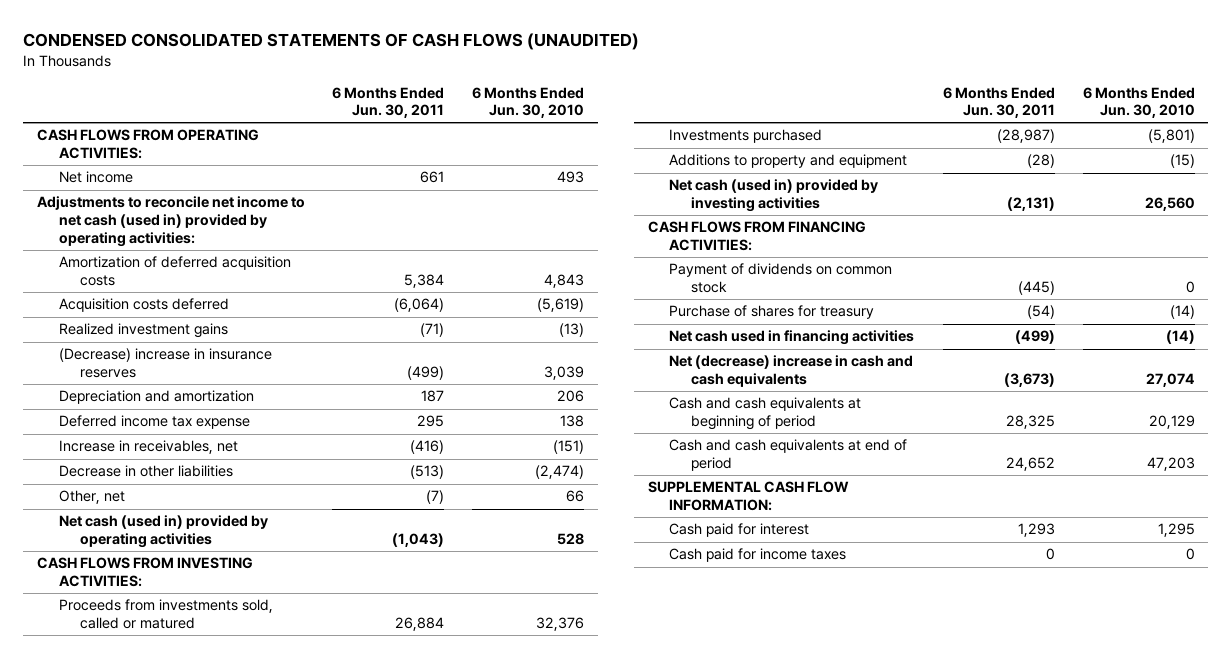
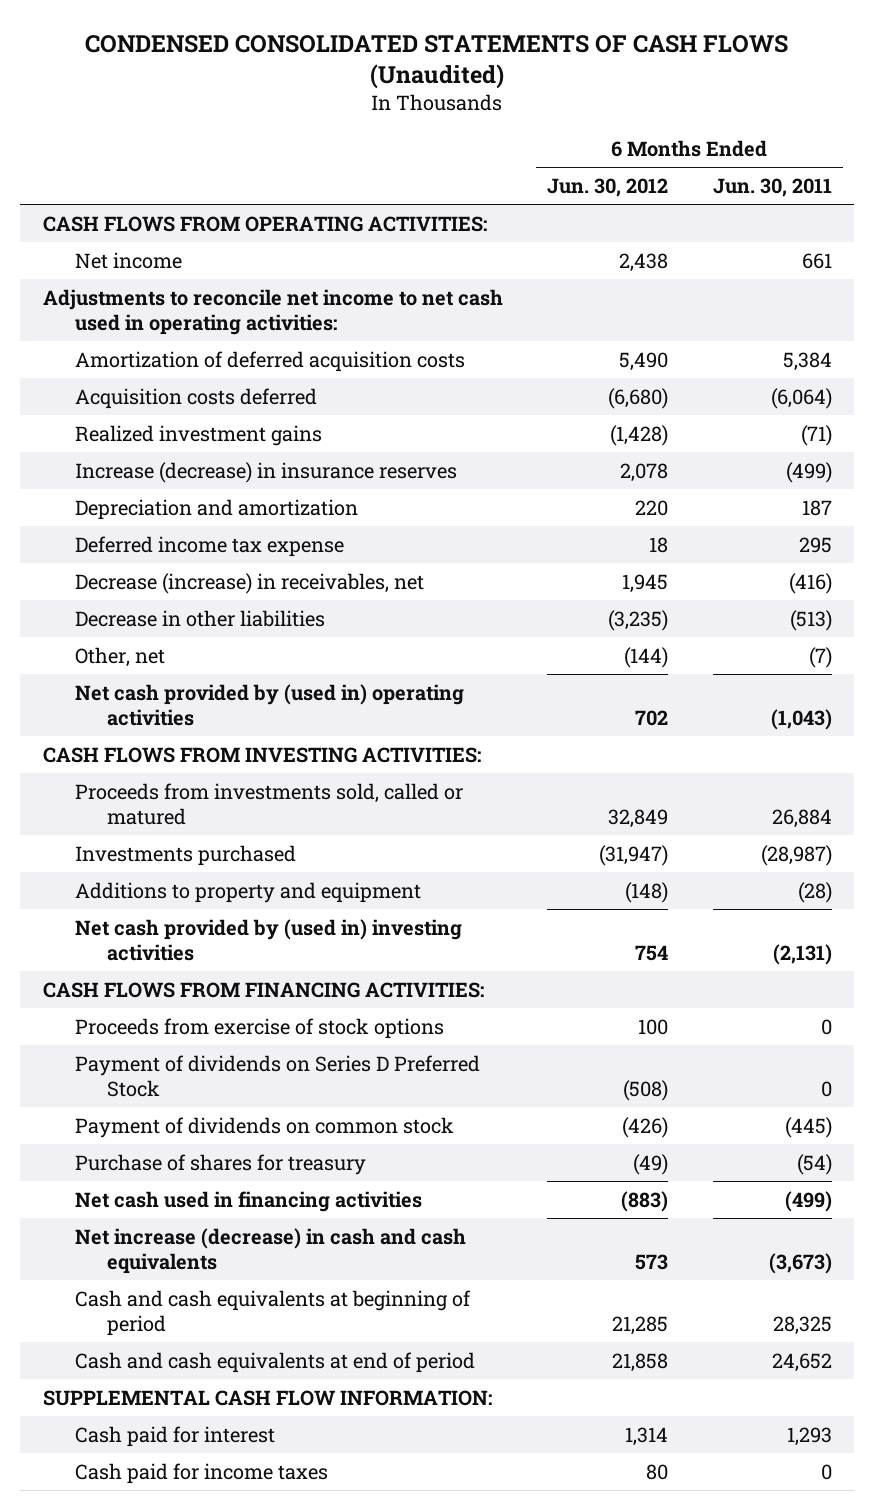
- CONDENSED CONSOLIDATED STATEMENTS OF CASH FLOWS (UNAUDITED)
+ CONDENSED CONSOLIDATED STATEMENTS OF CASH FLOWS (Unaudited)
- | 6 Months Ended Jun. 30, 2011 | 6 Months Ended Jun. 30, 2010
+ | 6 Months Ended Jun. 30, 2012 | 6 Months Ended Jun. 30, 2011
- Adjustments to reconcile net income to net cash (used in) provided by operating activities:
+ Adjustments to reconcile net income to net cash used in operating activities:
- (Decrease) increase in insurance reserves | (499) | 3,039
+ Increase (decrease) in insurance reserves | 2,078 | (499)
- Increase in receivables, net | (416) | (151)
+ Decrease (increase) in receivables, net | 1,945 | (416)
- Net cash (used in) provided by operating activities | (1,043) | 528
+ Net cash provided by (used in) operating activities | 702 | (1,043)
- Net cash (used in) provided by investing activities | (2,131) | 26,560
+ Net cash provided by (used in) investing activities | 754 | (2,131)
+ Proceeds from exercise of stock options | 100 | 0
+ Payment of dividends on Series D Preferred Stock | (508) | 0
- Net (decrease) increase in cash and cash equivalents | (3,673) | 27,074
+ Net increase (decrease) in cash and cash equivalents | 573 | (3,673)

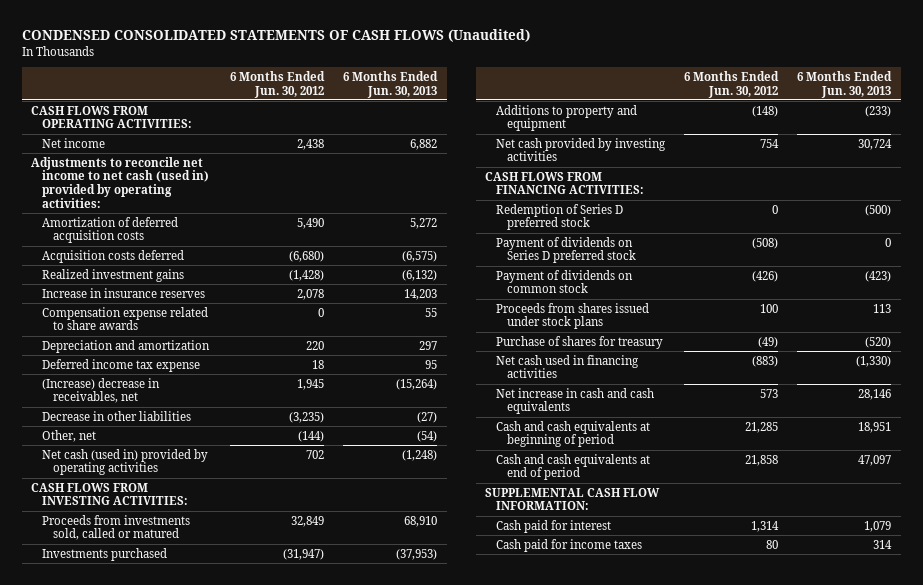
- | 6 Months Ended Jun. 30, 2012 | 6 Months Ended Jun. 30, 2011
+ | 6 Months Ended Jun. 30, 2012 | 6 Months Ended Jun. 30, 2013
- Adjustments to reconcile net income to net cash used in operating activities:
+ Adjustments to reconcile net income to net cash (used in) provided by operating activities:
- Increase (decrease) in insurance reserves | 2,078 | (499)
+ Increase in insurance reserves | 2,078 | 14,203
+ Compensation expense related to share awards | 0 | 55
- Decrease (increase) in receivables, net | 1,945 | (416)
+ (Increase) decrease in receivables, net | 1,945 | (15,264)
- Net cash provided by (used in) operating activities | 702 | (1,043)
+ Net cash (used in) provided by operating activities | 702 | (1,248)
- Net cash provided by (used in) investing activities | 754 | (2,131)
+ Net cash provided by investing activities | 754 | 30,724
- Proceeds from exercise of stock options | 100 | 0
- Payment of dividends on Series D Preferred Stock | (508) | 0
+ Redemption of Series D preferred stock | 0 | (500)
+ Payment of dividends on Series D preferred stock | (508) | 0
+ Proceeds from shares issued under stock plans | 100 | 113
- Net increase (decrease) in cash and cash equivalents | 573 | (3,673)
+ Net increase in cash and cash equivalents | 573 | 28,146

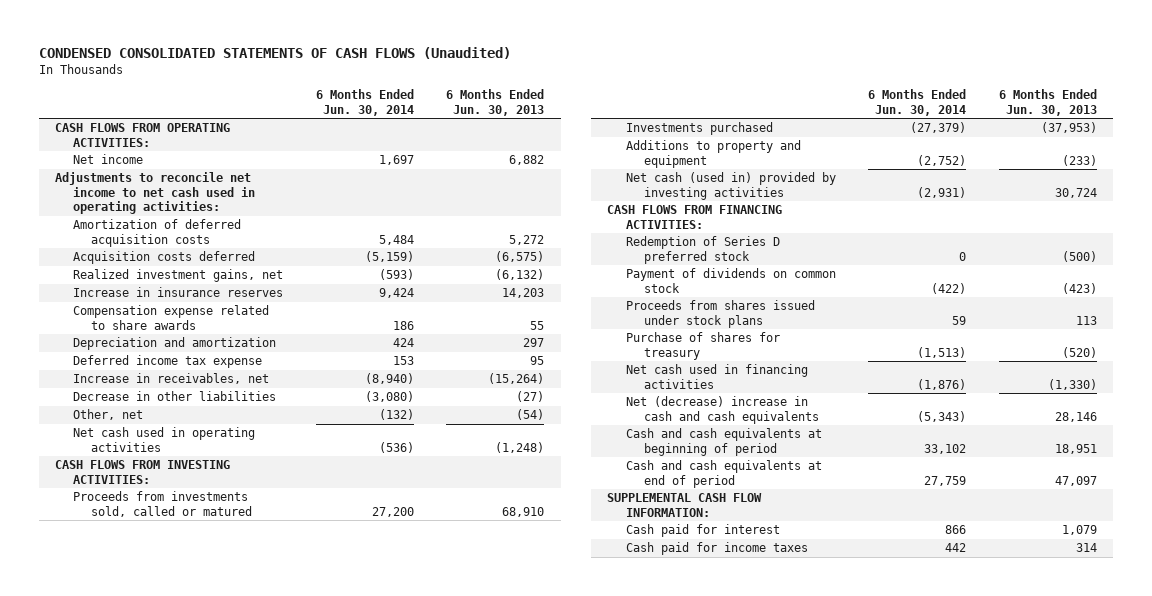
- | 6 Months Ended Jun. 30, 2012 | 6 Months Ended Jun. 30, 2013
+ | 6 Months Ended Jun. 30, 2014 | 6 Months Ended Jun. 30, 2013
- Adjustments to reconcile net income to net cash (used in) provided by operating activities:
+ Adjustments to reconcile net income to net cash used in operating activities:
- Realized investment gains | (1,428) | (6,132)
+ Realized investment gains, net | (593) | (6,132)
- (Increase) decrease in receivables, net | 1,945 | (15,264)
+ Increase in receivables, net | (8,940) | (15,264)
- Net cash (used in) provided by operating activities | 702 | (1,248)
+ Net cash used in operating activities | (536) | (1,248)
- Net cash provided by investing activities | 754 | 30,724
+ Net cash (used in) provided by investing activities | (2,931) | 30,724
- Payment of dividends on Series D preferred stock | (508) | 0
- Net increase in cash and cash equivalents | 573 | 28,146
+ Net (decrease) increase in cash and cash equivalents | (5,343) | 28,146

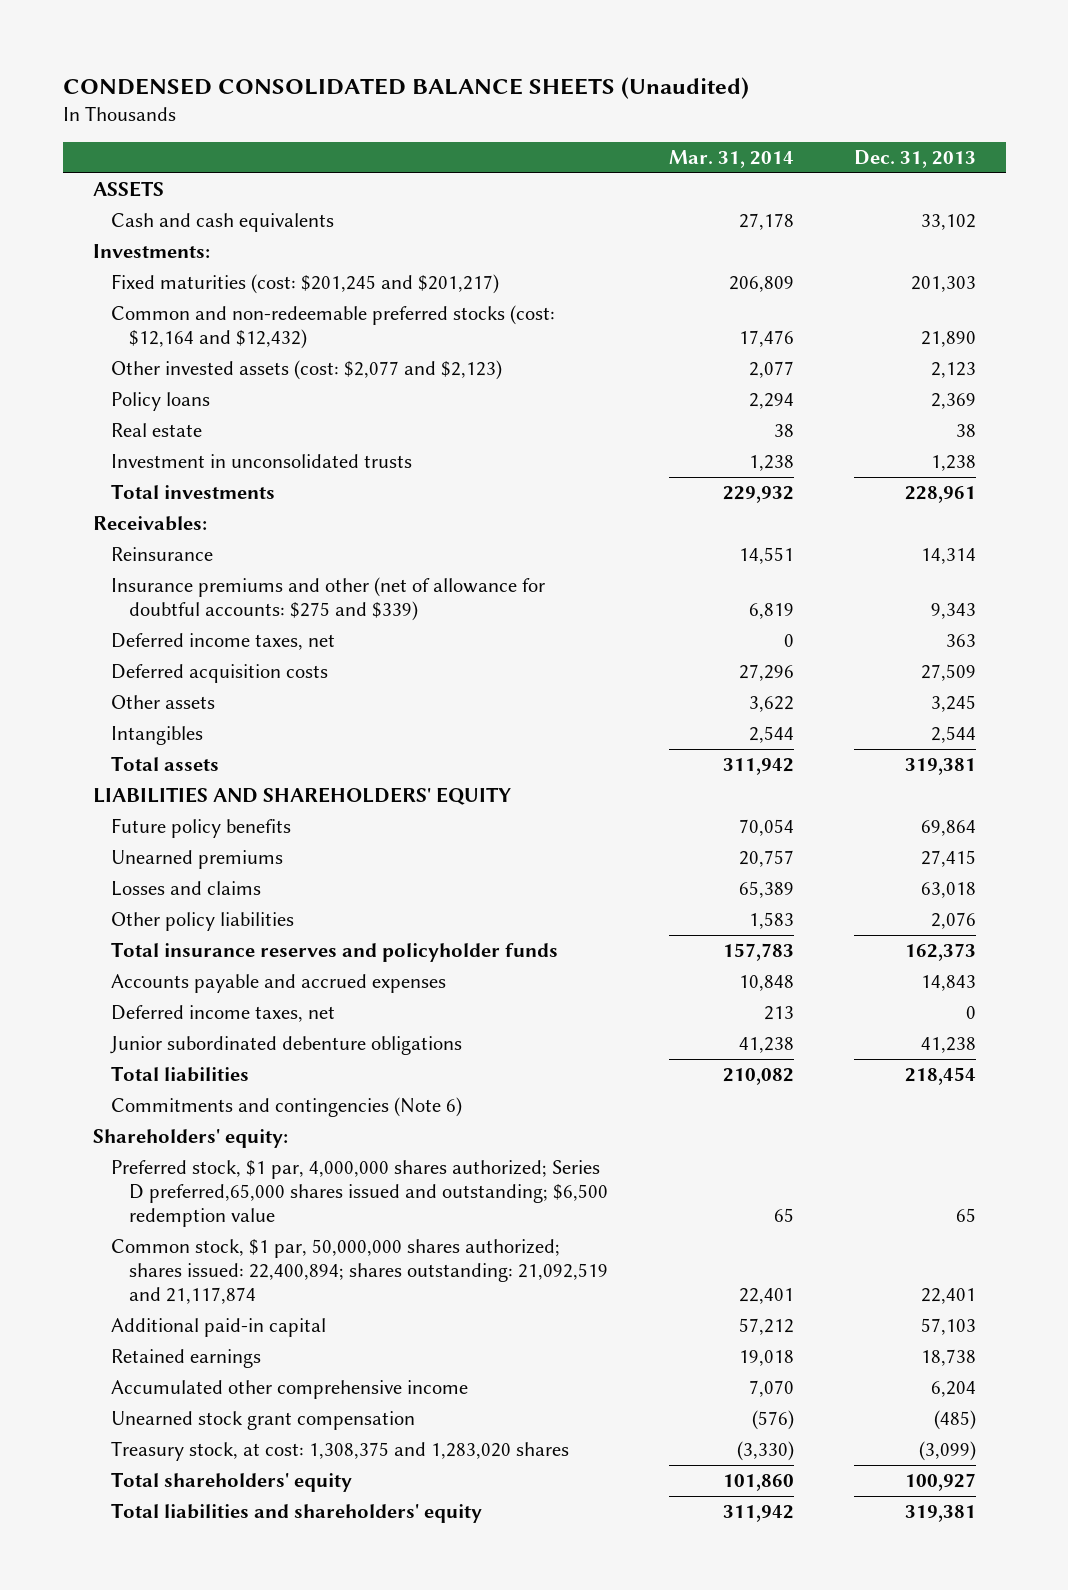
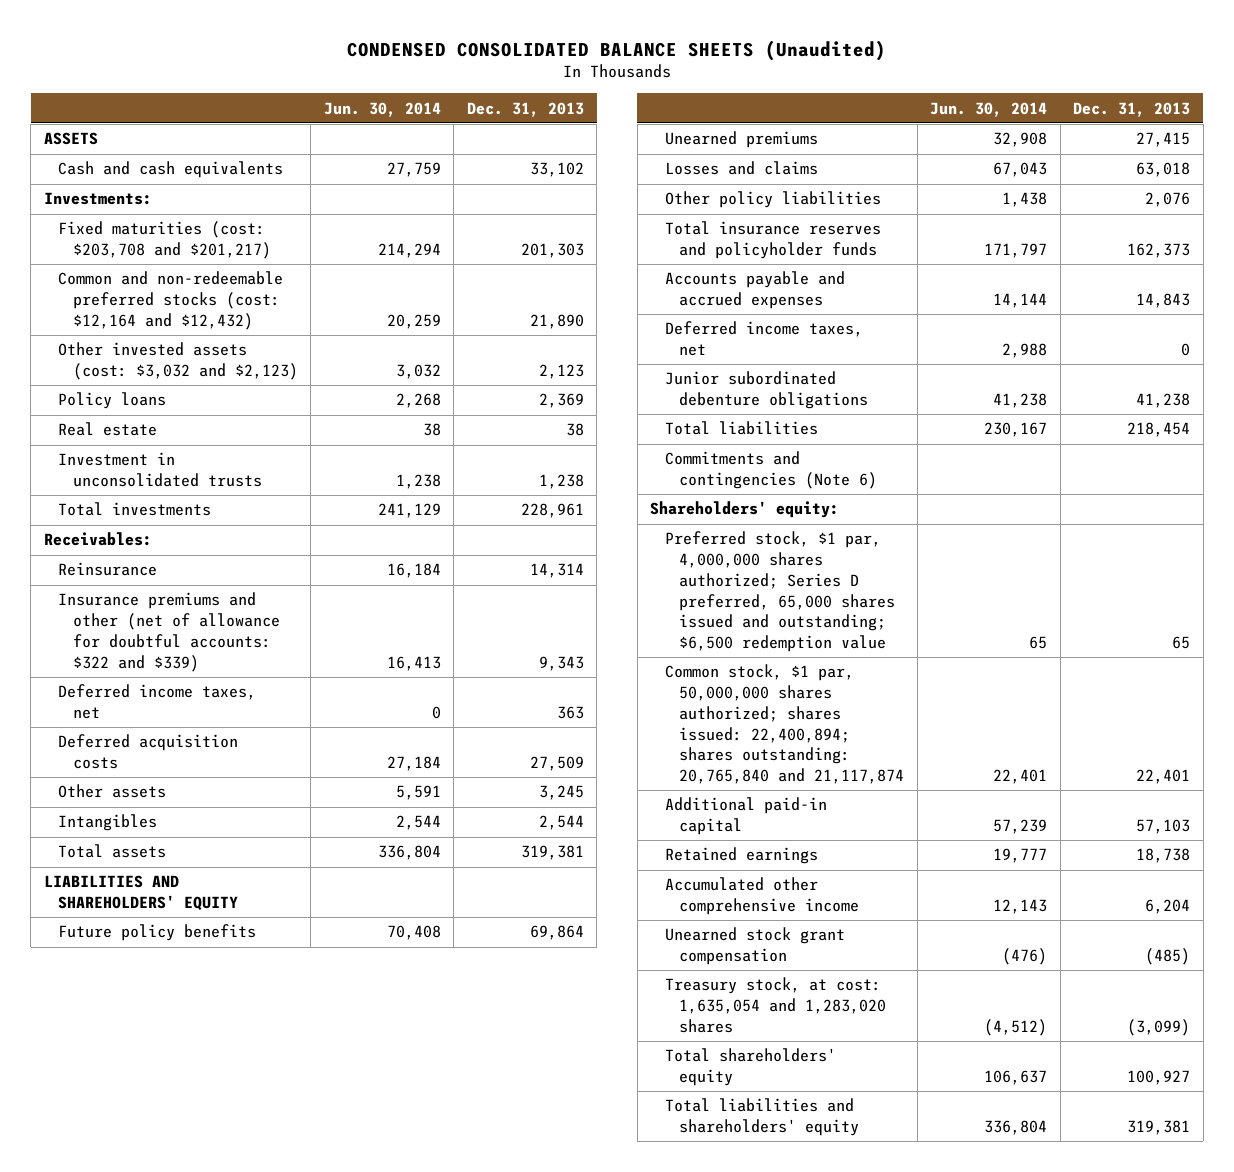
- | Mar. 31, 2014 | Dec. 31, 2013
+ | Jun. 30, 2014 | Dec. 31, 2013
- Fixed maturities (cost: $201,245 and $201,217) | 206,809 | 201,303
+ Fixed maturities (cost: $203,708 and $201,217) | 214,294 | 201,303
- Other invested assets (cost: $2,077 and $2,123) | 2,077 | 2,123
+ Other invested assets (cost: $3,032 and $2,123) | 3,032 | 2,123
- Insurance premiums and other (net of allowance for doubtful accounts: $275 and $339) | 6,819 | 9,343
+ Insurance premiums and other (net of allowance for doubtful accounts: $322 and $339) | 16,413 | 9,343
- Preferred stock, $1 par, 4,000,000 shares authorized; Series D preferred,65,000 shares issued and outstanding; $6,500 redemption value | 65 | 65
- Common stock, $1 par, 50,000,000 shares authorized; shares issued: 22,400,894; shares outstanding: 21,092,519 and 21,117,874 | 22,401 | 22,401
+ Preferred stock, $1 par, 4,000,000 shares authorized; Series D preferred, 65,000 shares issued and outstanding; $6,500 redemption value | 65 | 65
+ Common stock, $1 par, 50,000,000 shares authorized; shares issued: 22,400,894; shares outstanding: 20,765,840 and 21,117,874 | 22,401 | 22,401
- Treasury stock, at cost: 1,308,375 and 1,283,020 shares | (3,330) | (3,099)
+ Treasury stock, at cost: 1,635,054 and 1,283,020 shares | (4,512) | (3,099)

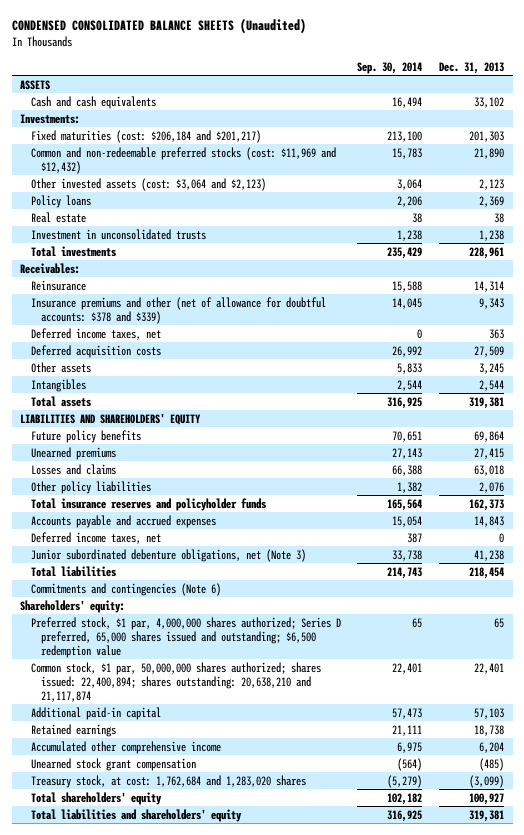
- | Jun. 30, 2014 | Dec. 31, 2013
+ | Sep. 30, 2014 | Dec. 31, 2013
- Fixed maturities (cost: $203,708 and $201,217) | 214,294 | 201,303
- Common and non-redeemable preferred stocks (cost: $12,164 and $12,432) | 20,259 | 21,890
- Other invested assets (cost: $3,032 and $2,123) | 3,032 | 2,123
+ Fixed maturities (cost: $206,184 and $201,217) | 213,100 | 201,303
+ Common and non-redeemable preferred stocks (cost: $11,969 and $12,432) | 15,783 | 21,890
+ Other invested assets (cost: $3,064 and $2,123) | 3,064 | 2,123
- Insurance premiums and other (net of allowance for doubtful accounts: $322 and $339) | 16,413 | 9,343
+ Insurance premiums and other (net of allowance for doubtful accounts: $378 and $339) | 14,045 | 9,343
- Junior subordinated debenture obligations | 41,238 | 41,238
+ Junior subordinated debenture obligations, net (Note 3) | 33,738 | 41,238
- Common stock, $1 par, 50,000,000 shares authorized; shares issued: 22,400,894; shares outstanding: 20,765,840 and 21,117,874 | 22,401 | 22,401
+ Common stock, $1 par, 50,000,000 shares authorized; shares issued: 22,400,894; shares outstanding: 20,638,210 and 21,117,874 | 22,401 | 22,401
- Treasury stock, at cost: 1,635,054 and 1,283,020 shares | (4,512) | (3,099)
+ Treasury stock, at cost: 1,762,684 and 1,283,020 shares | (5,279) | (3,099)

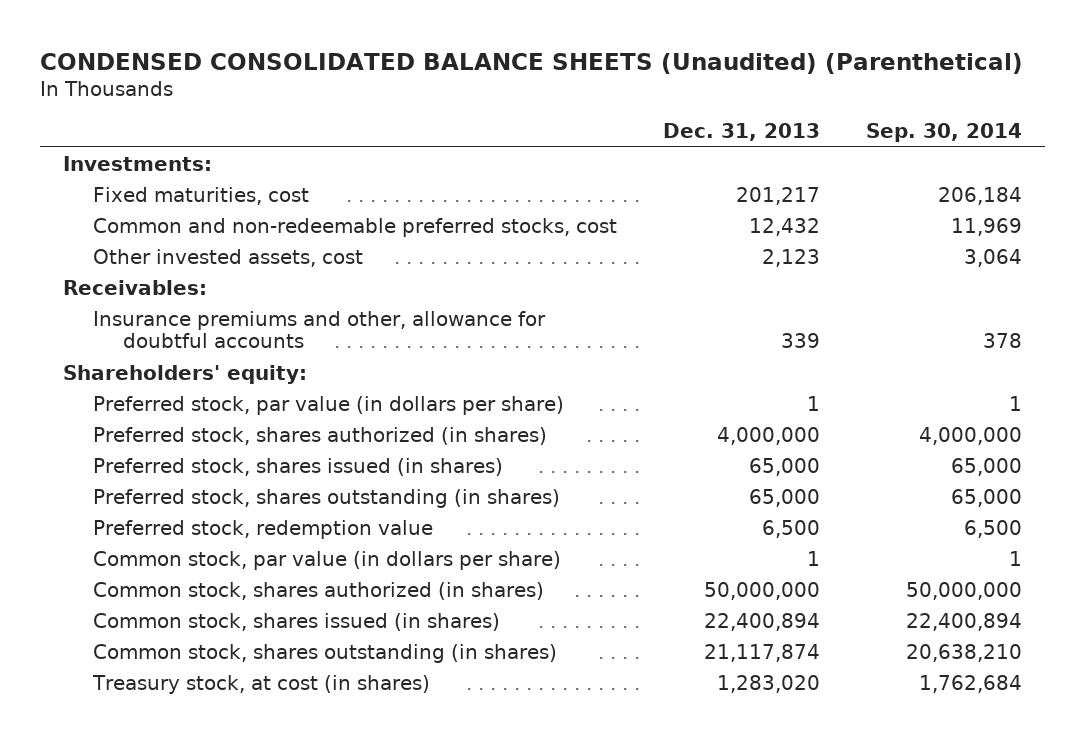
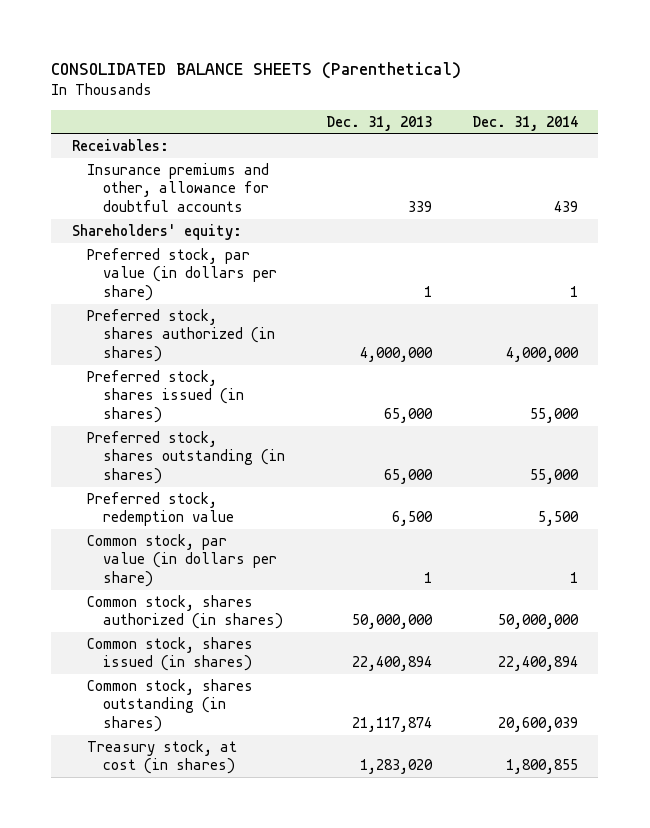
- CONDENSED CONSOLIDATED BALANCE SHEETS (Unaudited) (Parenthetical)
+ CONSOLIDATED BALANCE SHEETS (Parenthetical)
- | Dec. 31, 2013 | Sep. 30, 2014
+ | Dec. 31, 2013 | Dec. 31, 2014
- Investments:
- Fixed maturities, cost | 201,217 | 206,184
- Common and non-redeemable preferred stocks, cost | 12,432 | 11,969
- Other invested assets, cost | 2,123 | 3,064

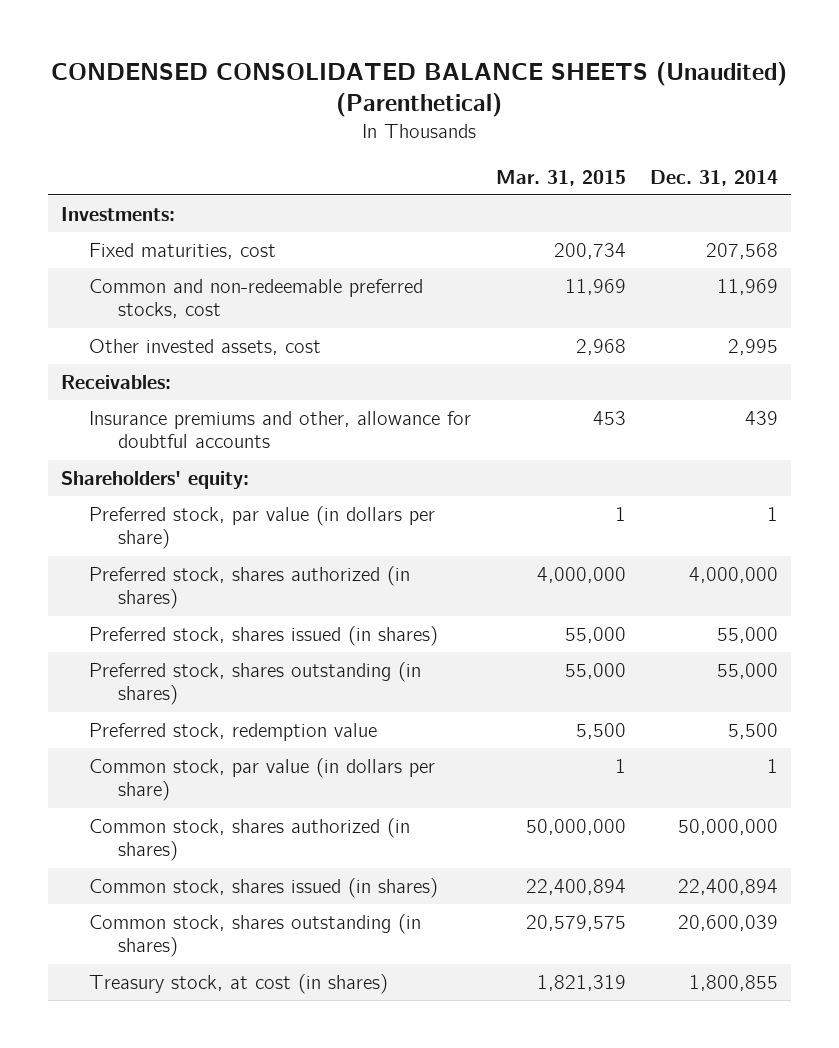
- CONSOLIDATED BALANCE SHEETS (Parenthetical)
+ CONDENSED CONSOLIDATED BALANCE SHEETS (Unaudited) (Parenthetical)
- | Dec. 31, 2013 | Dec. 31, 2014
+ | Mar. 31, 2015 | Dec. 31, 2014
+ Investments:
+ Fixed maturities, cost | 200,734 | 207,568
+ Common and non-redeemable preferred stocks, cost | 11,969 | 11,969
+ Other invested assets, cost | 2,968 | 2,995

